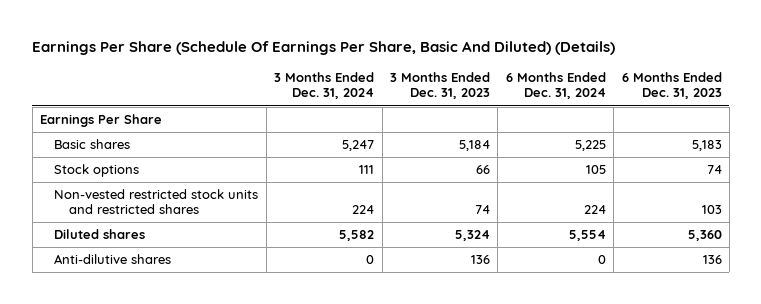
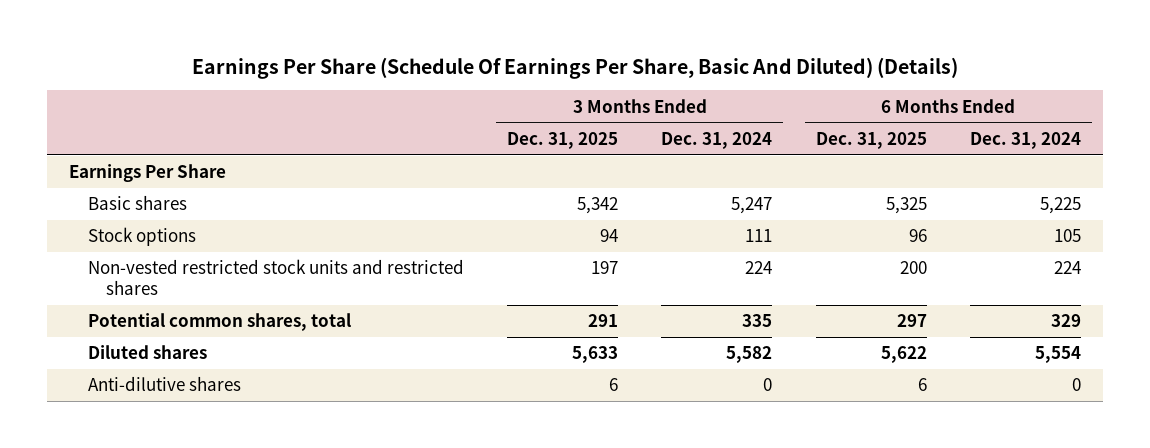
- | 3 Months Ended Dec. 31, 2024 | 3 Months Ended Dec. 31, 2023 | 6 Months Ended Dec. 31, 2024 | 6 Months Ended Dec. 31, 2023
+ | 3 Months Ended Dec. 31, 2025 | 3 Months Ended Dec. 31, 2024 | 6 Months Ended Dec. 31, 2025 | 6 Months Ended Dec. 31, 2024
+ Potential common shares, total | 291 | 335 | 297 | 329

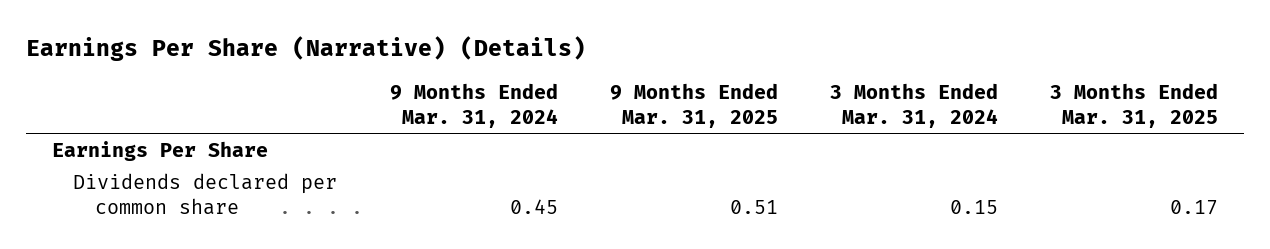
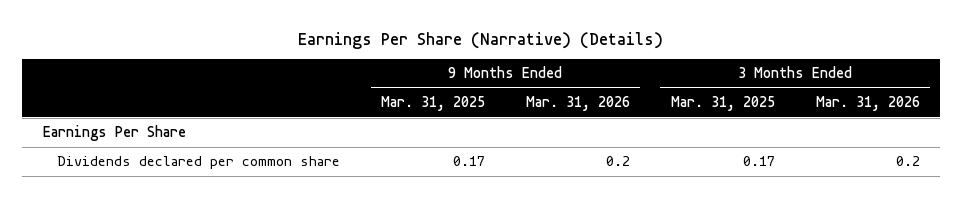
- | 9 Months Ended Mar. 31, 2024 | 9 Months Ended Mar. 31, 2025 | 3 Months Ended Mar. 31, 2024 | 3 Months Ended Mar. 31, 2025
+ | 9 Months Ended Mar. 31, 2025 | 9 Months Ended Mar. 31, 2026 | 3 Months Ended Mar. 31, 2025 | 3 Months Ended Mar. 31, 2026
- Dividends declared per common share | 0.45 | 0.51 | 0.15 | 0.17
+ Dividends declared per common share | 0.17 | 0.2 | 0.17 | 0.2

